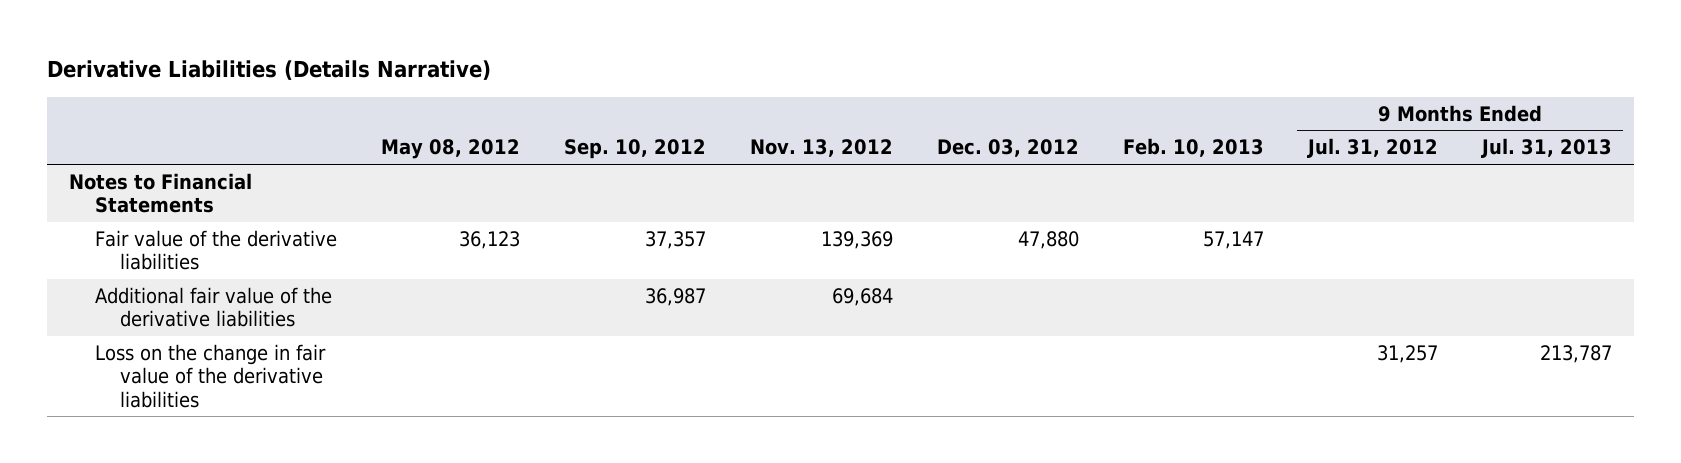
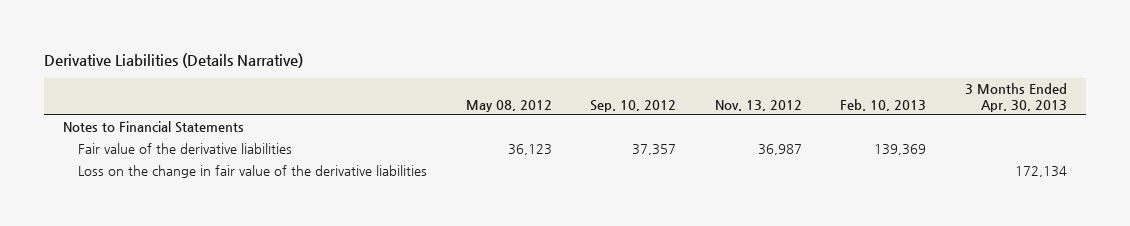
- | May 08, 2012 | Sep. 10, 2012 | Nov. 13, 2012 | Dec. 03, 2012 | Feb. 10, 2013 | 9 Months Ended Jul. 31, 2012 | 9 Months Ended Jul. 31, 2013
+ | May 08, 2012 | Sep. 10, 2012 | Nov. 13, 2012 | Feb. 10, 2013 | 3 Months Ended Apr. 30, 2013
- Fair value of the derivative liabilities | 36,123 | 37,357 | 139,369 | 47,880 | 57,147 | |
- Additional fair value of the derivative liabilities | | 36,987 | 69,684 | | | |
+ Fair value of the derivative liabilities | 36,123 | 37,357 | 36,987 | 139,369 |

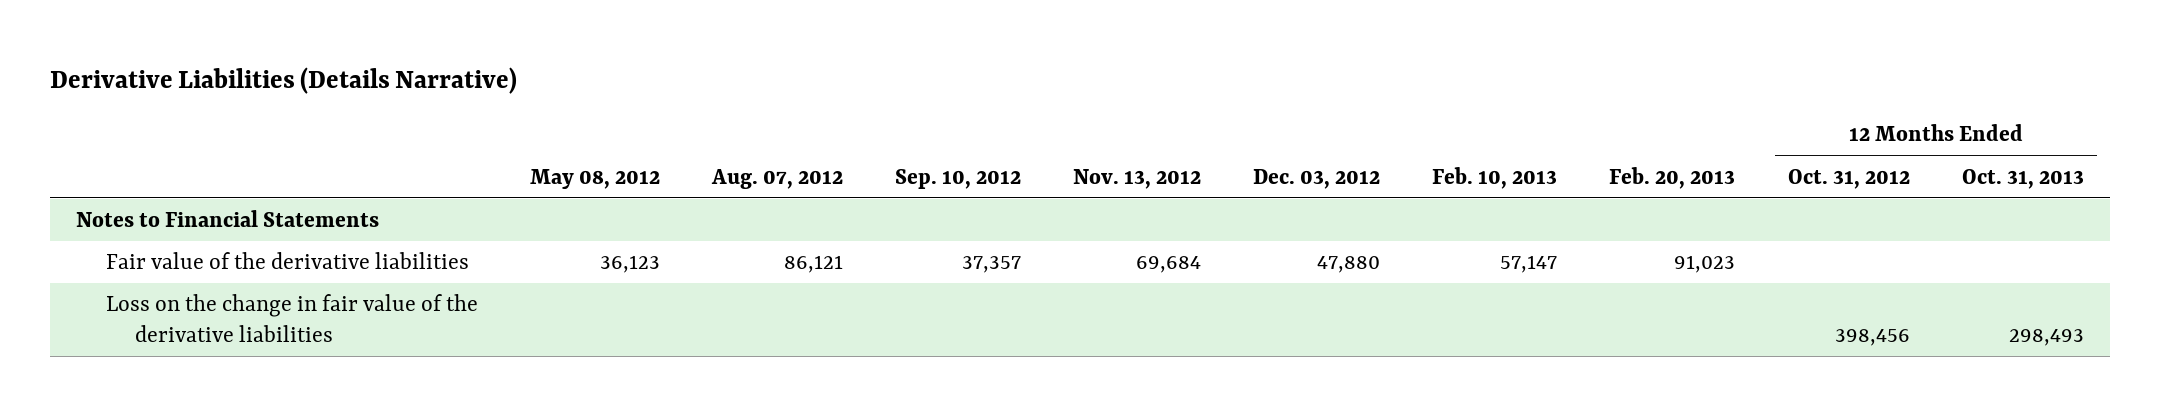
- | May 08, 2012 | Sep. 10, 2012 | Nov. 13, 2012 | Feb. 10, 2013 | 3 Months Ended Apr. 30, 2013
+ | May 08, 2012 | Aug. 07, 2012 | Sep. 10, 2012 | Nov. 13, 2012 | Dec. 03, 2012 | Feb. 10, 2013 | Feb. 20, 2013 | 12 Months Ended Oct. 31, 2012 | 12 Months Ended Oct. 31, 2013
- Fair value of the derivative liabilities | 36,123 | 37,357 | 36,987 | 139,369 |
+ Fair value of the derivative liabilities | 36,123 | 86,121 | 37,357 | 69,684 | 47,880 | 57,147 | 91,023 | |

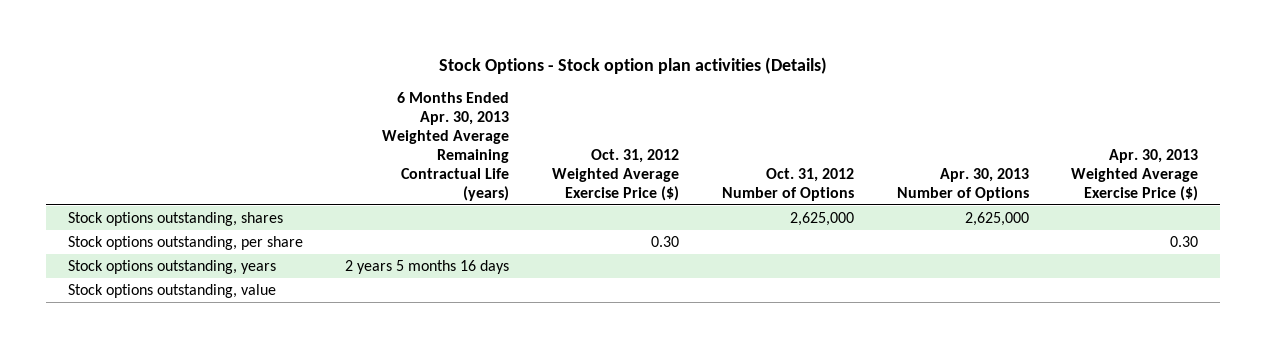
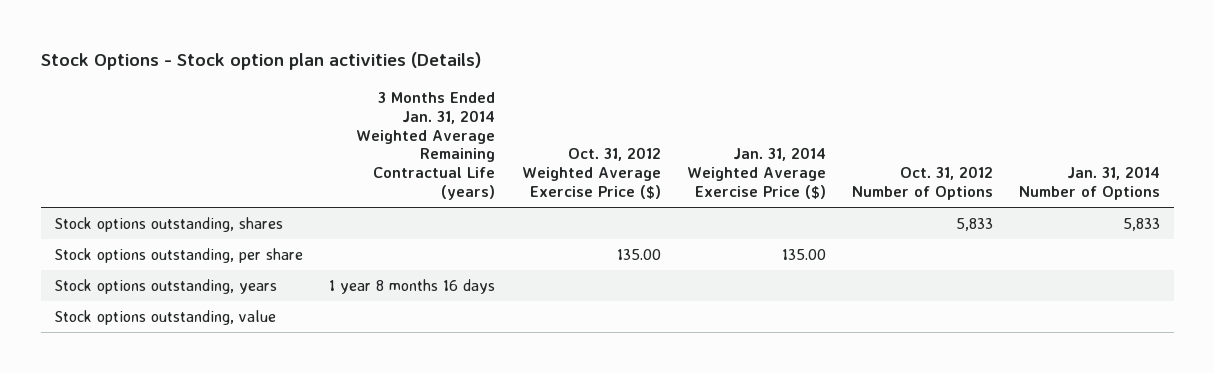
- | 6 Months Ended Apr. 30, 2013 Weighted Average Remaining Contractual Life (years) | Oct. 31, 2012 Weighted Average Exercise Price ($) | Oct. 31, 2012 Number of Options | Apr. 30, 2013 Number of Options | Apr. 30, 2013 Weighted Average Exercise Price ($)
+ | 3 Months Ended Jan. 31, 2014 Weighted Average Remaining Contractual Life (years) | Oct. 31, 2012 Weighted Average Exercise Price ($) | Jan. 31, 2014 Weighted Average Exercise Price ($) | Oct. 31, 2012 Number of Options | Jan. 31, 2014 Number of Options
- Stock options outstanding, shares | | | 2,625,000 | 2,625,000 |
- Stock options outstanding, per share | | 0.30 | | | 0.30
+ Stock options outstanding, shares | | | | 5,833 | 5,833
+ Stock options outstanding, per share | | 135.00 | 135.00 | |

